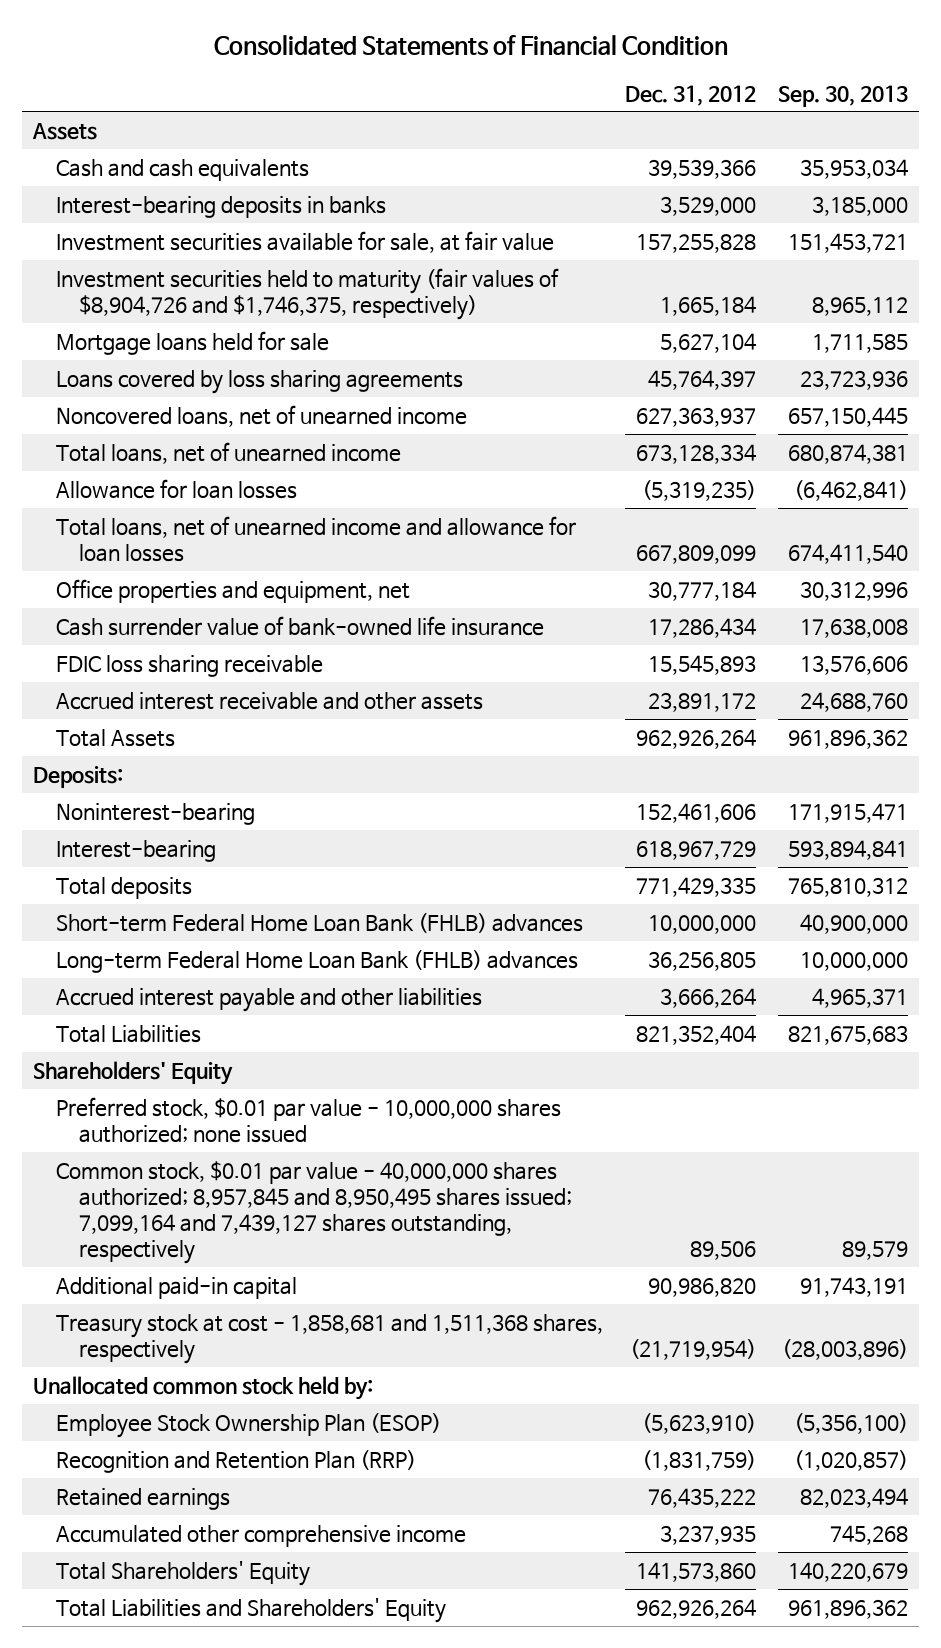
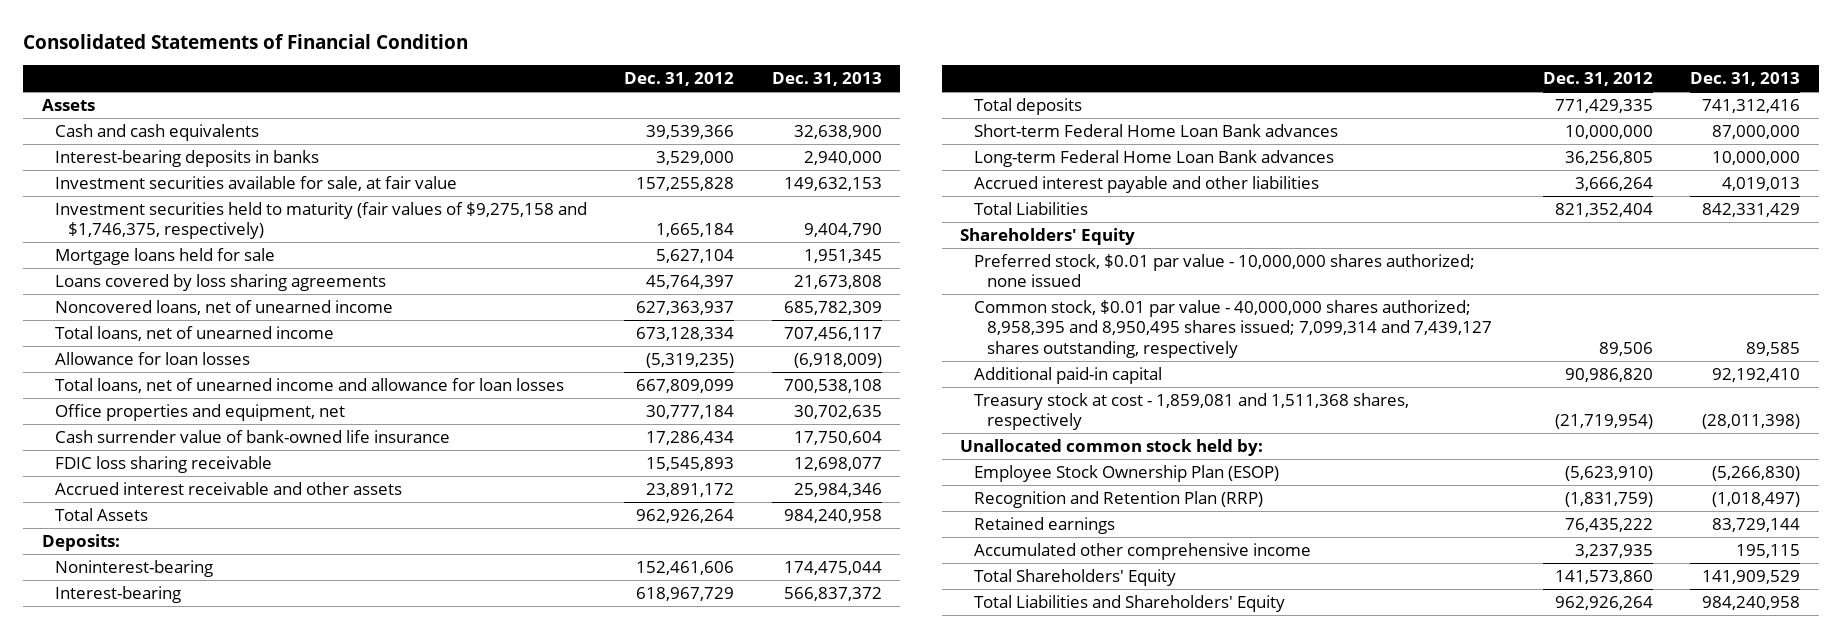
- | Dec. 31, 2012 | Sep. 30, 2013
+ | Dec. 31, 2012 | Dec. 31, 2013
- Investment securities held to maturity (fair values of $8,904,726 and $1,746,375, respectively) | 1,665,184 | 8,965,112
+ Investment securities held to maturity (fair values of $9,275,158 and $1,746,375, respectively) | 1,665,184 | 9,404,790
- Short-term Federal Home Loan Bank (FHLB) advances | 10,000,000 | 40,900,000
- Long-term Federal Home Loan Bank (FHLB) advances | 36,256,805 | 10,000,000
+ Short-term Federal Home Loan Bank advances | 10,000,000 | 87,000,000
+ Long-term Federal Home Loan Bank advances | 36,256,805 | 10,000,000
- Common stock, $0.01 par value - 40,000,000 shares authorized; 8,957,845 and 8,950,495 shares issued; 7,099,164 and 7,439,127 shares outstanding, respectively | 89,506 | 89,579
+ Common stock, $0.01 par value - 40,000,000 shares authorized; 8,958,395 and 8,950,495 shares issued; 7,099,314 and 7,439,127 shares outstanding, respectively | 89,506 | 89,585
- Treasury stock at cost - 1,858,681 and 1,511,368 shares, respectively | (21,719,954) | (28,003,896)
+ Treasury stock at cost - 1,859,081 and 1,511,368 shares, respectively | (21,719,954) | (28,011,398)

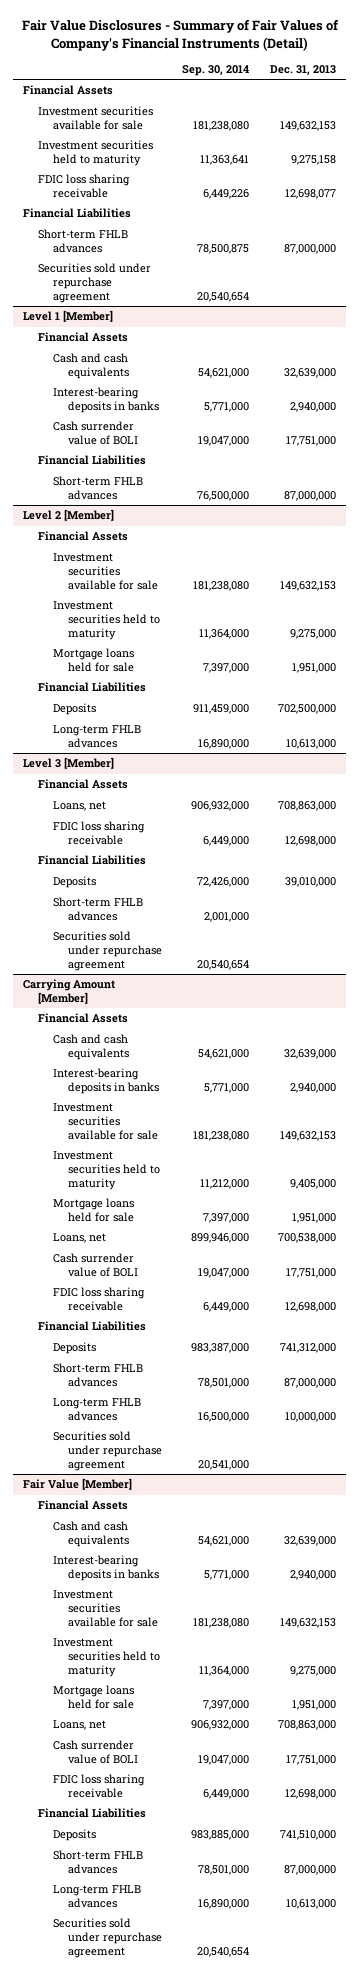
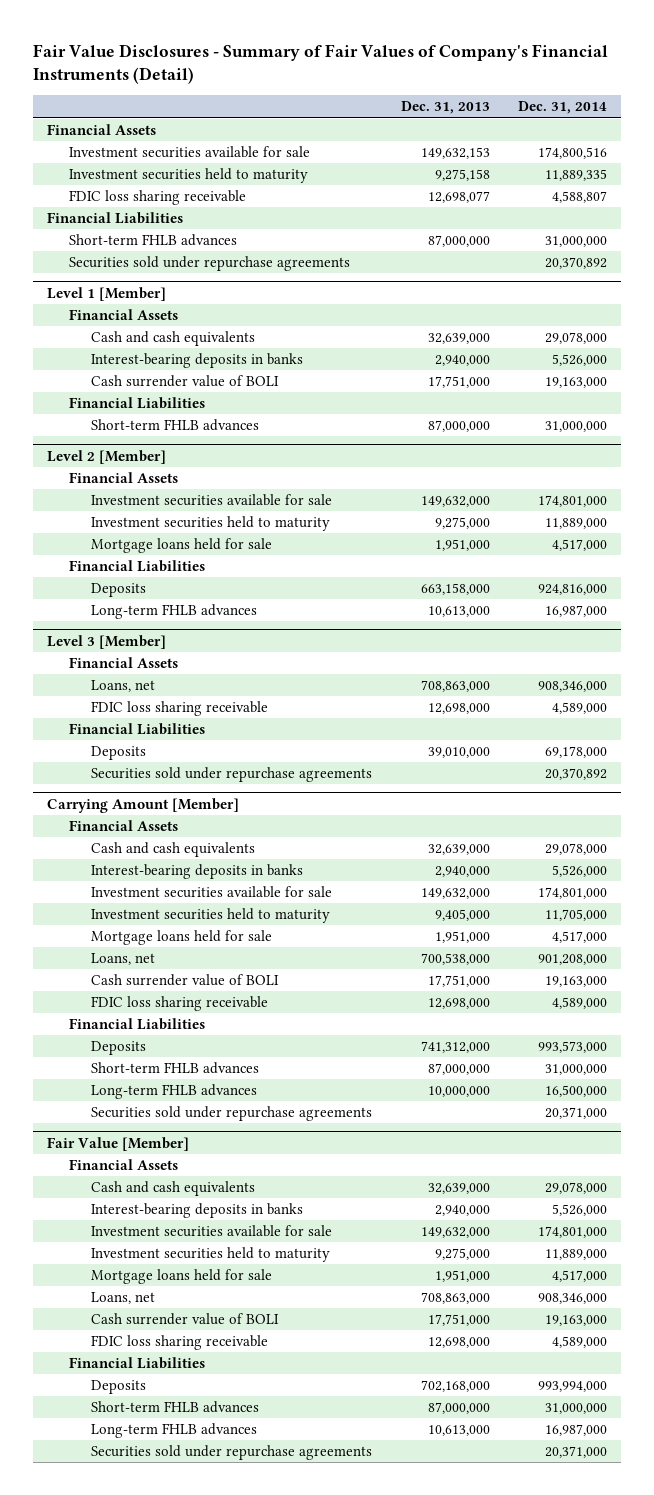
- | Sep. 30, 2014 | Dec. 31, 2013
+ | Dec. 31, 2013 | Dec. 31, 2014
- Securities sold under repurchase agreement | 20,540,654 |
+ Securities sold under repurchase agreements | | 20,370,892
@ Level 2 [Member]
- Investment securities available for sale | 181,238,080 | 149,632,153
+ Investment securities available for sale | 149,632,000 | 174,801,000
- Deposits | 911,459,000 | 702,500,000
+ Deposits | 663,158,000 | 924,816,000
@ Level 3 [Member]
- Short-term FHLB advances | 2,001,000 |
- Securities sold under repurchase agreement | 20,540,654 |
+ Securities sold under repurchase agreements | | 20,370,892
@ Carrying Amount [Member]
- Investment securities available for sale | 181,238,080 | 149,632,153
+ Investment securities available for sale | 149,632,000 | 174,801,000
- Securities sold under repurchase agreement | 20,541,000 |
+ Securities sold under repurchase agreements | | 20,371,000
@ Fair Value [Member]
- Investment securities available for sale | 181,238,080 | 149,632,153
+ Investment securities available for sale | 149,632,000 | 174,801,000
- Deposits | 983,885,000 | 741,510,000
+ Deposits | 702,168,000 | 993,994,000
- Securities sold under repurchase agreement | 20,540,654 |
+ Securities sold under repurchase agreements | | 20,371,000

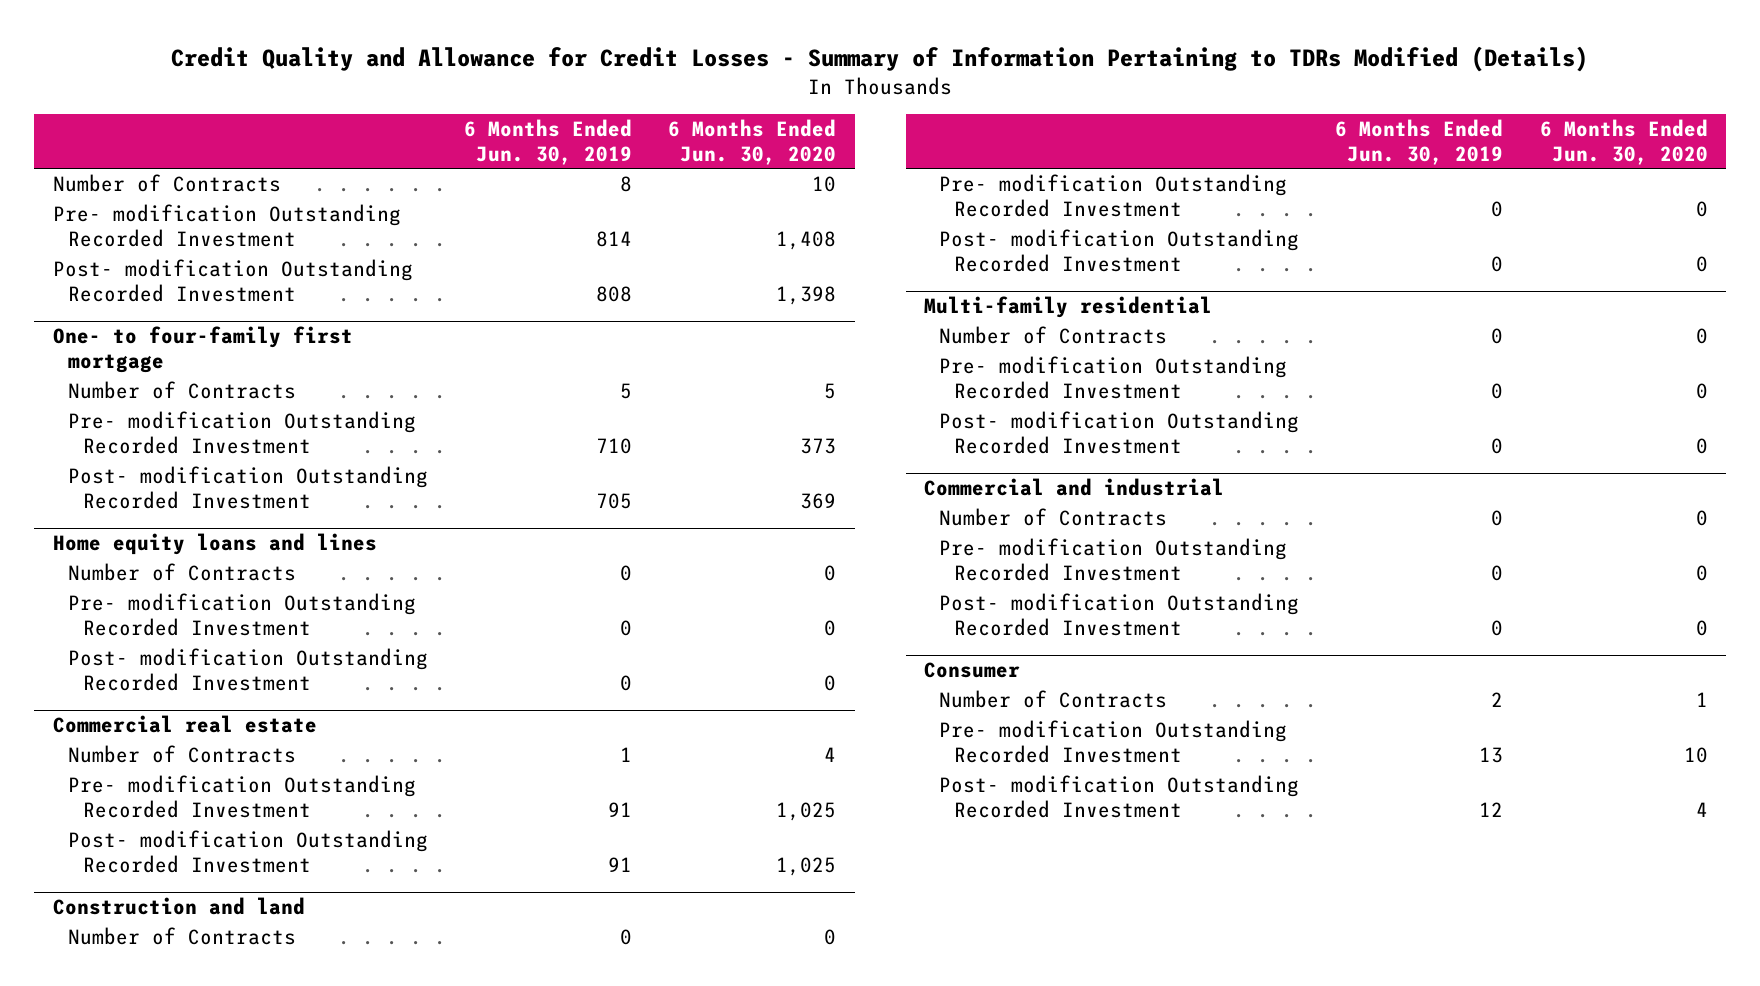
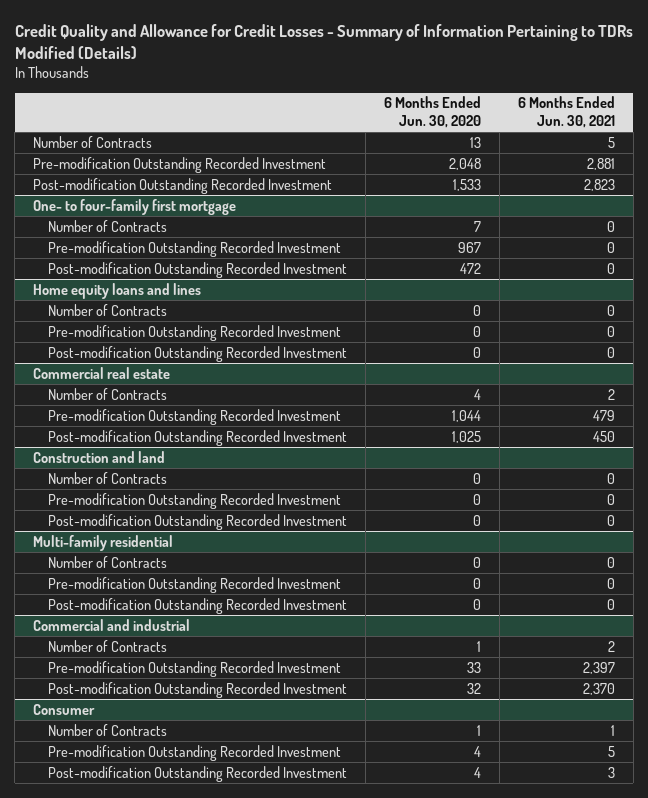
- | 6 Months Ended Jun. 30, 2019 | 6 Months Ended Jun. 30, 2020
+ | 6 Months Ended Jun. 30, 2020 | 6 Months Ended Jun. 30, 2021
- Number of Contracts | 8 | 10
- Pre- modification Outstanding Recorded Investment | 814 | 1,408
- Post- modification Outstanding Recorded Investment | 808 | 1,398
+ Number of Contracts | 13 | 5
+ Pre-modification Outstanding Recorded Investment | 2,048 | 2,881
+ Post-modification Outstanding Recorded Investment | 1,533 | 2,823
@ One- to four-family first mortgage
- Number of Contracts | 5 | 5
- Pre- modification Outstanding Recorded Investment | 710 | 373
- Post- modification Outstanding Recorded Investment | 705 | 369
+ Number of Contracts | 7 | 0
+ Pre-modification Outstanding Recorded Investment | 967 | 0
+ Post-modification Outstanding Recorded Investment | 472 | 0
@ Home equity loans and lines
- Pre- modification Outstanding Recorded Investment | 0 | 0
- Post- modification Outstanding Recorded Investment | 0 | 0
+ Pre-modification Outstanding Recorded Investment | 0 | 0
+ Post-modification Outstanding Recorded Investment | 0 | 0
@ Commercial real estate
- Pre- modification Outstanding Recorded Investment | 91 | 1,025
- Post- modification Outstanding Recorded Investment | 91 | 1,025
+ Pre-modification Outstanding Recorded Investment | 1,044 | 479
+ Post-modification Outstanding Recorded Investment | 1,025 | 450
@ Construction and land
- Pre- modification Outstanding Recorded Investment | 0 | 0
- Post- modification Outstanding Recorded Investment | 0 | 0
+ Pre-modification Outstanding Recorded Investment | 0 | 0
+ Post-modification Outstanding Recorded Investment | 0 | 0
@ Multi-family residential
- Pre- modification Outstanding Recorded Investment | 0 | 0
- Post- modification Outstanding Recorded Investment | 0 | 0
+ Pre-modification Outstanding Recorded Investment | 0 | 0
+ Post-modification Outstanding Recorded Investment | 0 | 0
@ Commercial and industrial
- Number of Contracts | 0 | 0
- Pre- modification Outstanding Recorded Investment | 0 | 0
- Post- modification Outstanding Recorded Investment | 0 | 0
+ Number of Contracts | 1 | 2
+ Pre-modification Outstanding Recorded Investment | 33 | 2,397
+ Post-modification Outstanding Recorded Investment | 32 | 2,370
@ Consumer
- Pre- modification Outstanding Recorded Investment | 13 | 10
- Post- modification Outstanding Recorded Investment | 12 | 4
+ Pre-modification Outstanding Recorded Investment | 4 | 5
+ Post-modification Outstanding Recorded Investment | 4 | 3

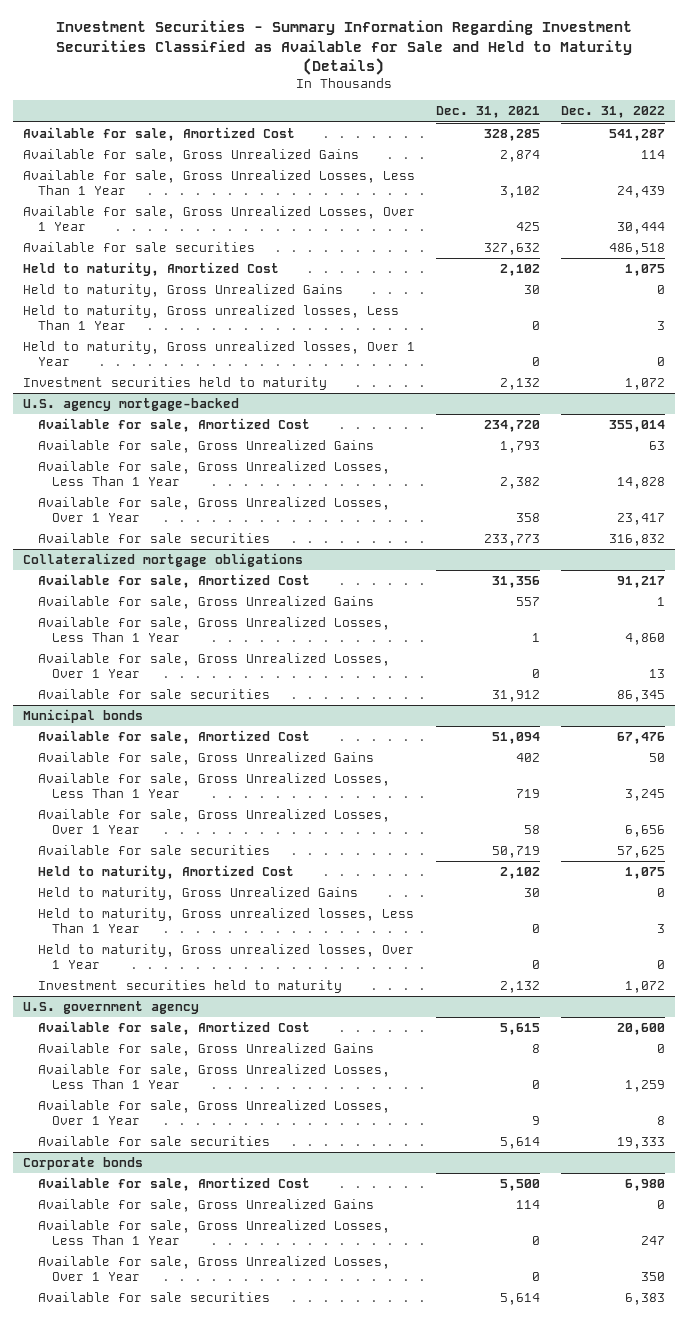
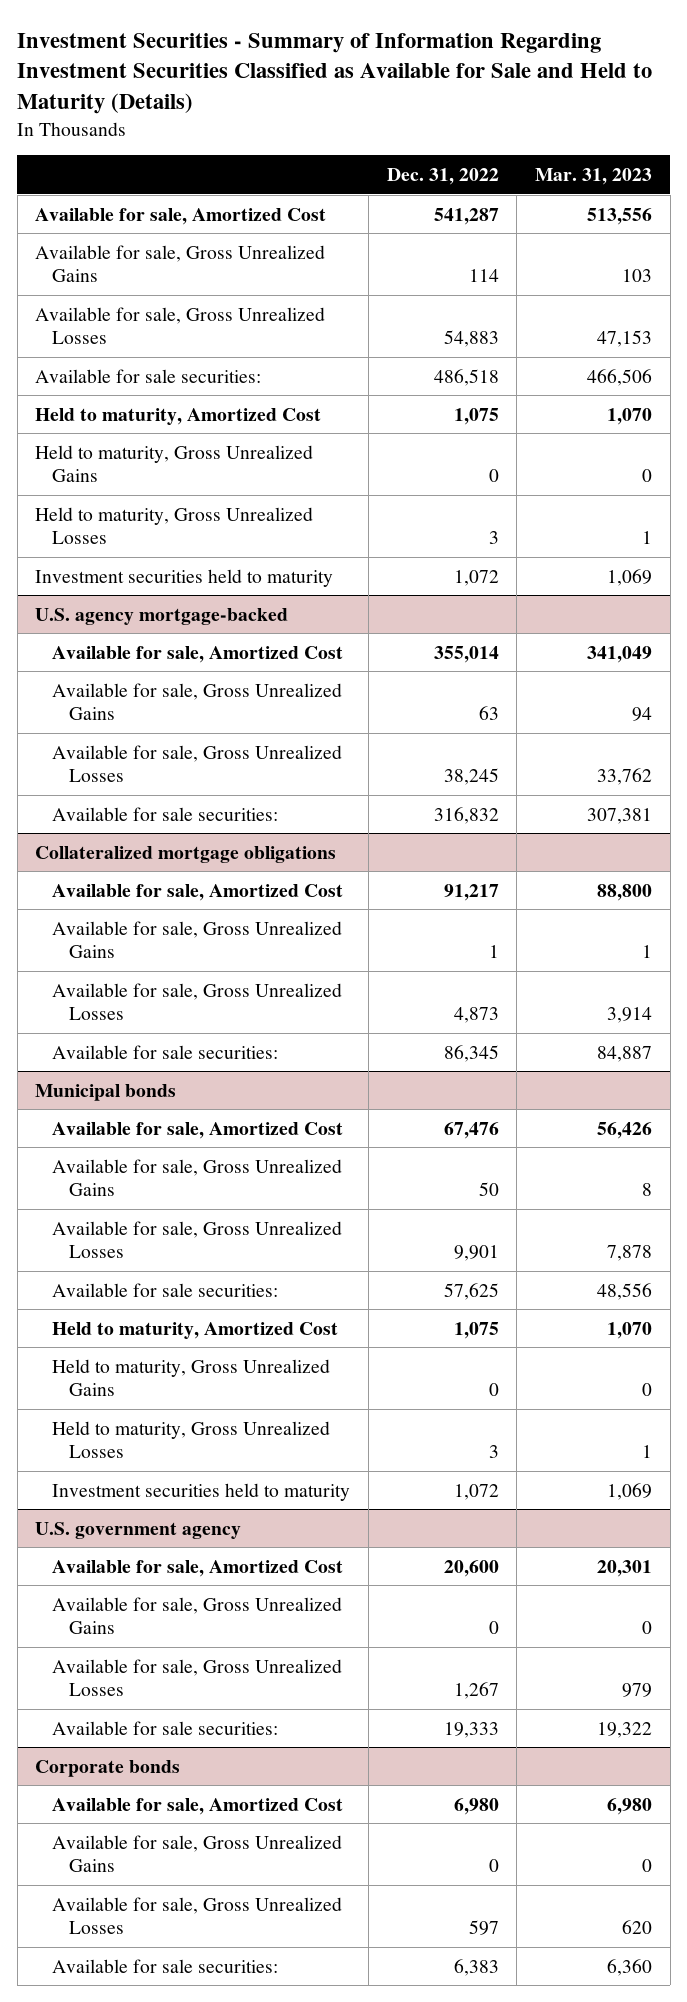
- Investment Securities - Summary Information Regarding Investment Securities Classified as Available for Sale and Held to Maturity (Details)
+ Investment Securities - Summary of Information Regarding Investment Securities Classified as Available for Sale and Held to Maturity (Details)
- | Dec. 31, 2021 | Dec. 31, 2022
+ | Dec. 31, 2022 | Mar. 31, 2023
- Available for sale, Gross Unrealized Losses, Less Than 1 Year | 3,102 | 24,439
- Available for sale, Gross Unrealized Losses, Over 1 Year | 425 | 30,444
- Available for sale securities | 327,632 | 486,518
+ Available for sale, Gross Unrealized Losses | 54,883 | 47,153
+ Available for sale securities: | 486,518 | 466,506
- Held to maturity, Gross unrealized losses, Less Than 1 Year | 0 | 3
- Held to maturity, Gross unrealized losses, Over 1 Year | 0 | 0
+ Held to maturity, Gross Unrealized Losses | 3 | 1
@ U.S. agency mortgage-backed
- Available for sale, Gross Unrealized Losses, Less Than 1 Year | 2,382 | 14,828
- Available for sale, Gross Unrealized Losses, Over 1 Year | 358 | 23,417
- Available for sale securities | 233,773 | 316,832
+ Available for sale, Gross Unrealized Losses | 38,245 | 33,762
+ Available for sale securities: | 316,832 | 307,381
@ Collateralized mortgage obligations
- Available for sale, Gross Unrealized Losses, Less Than 1 Year | 1 | 4,860
- Available for sale, Gross Unrealized Losses, Over 1 Year | 0 | 13
- Available for sale securities | 31,912 | 86,345
+ Available for sale, Gross Unrealized Losses | 4,873 | 3,914
+ Available for sale securities: | 86,345 | 84,887
@ Municipal bonds
- Available for sale, Gross Unrealized Losses, Less Than 1 Year | 719 | 3,245
- Available for sale, Gross Unrealized Losses, Over 1 Year | 58 | 6,656
- Available for sale securities | 50,719 | 57,625
+ Available for sale, Gross Unrealized Losses | 9,901 | 7,878
+ Available for sale securities: | 57,625 | 48,556
- Held to maturity, Gross unrealized losses, Less Than 1 Year | 0 | 3
- Held to maturity, Gross unrealized losses, Over 1 Year | 0 | 0
+ Held to maturity, Gross Unrealized Losses | 3 | 1
@ U.S. government agency
- Available for sale, Gross Unrealized Losses, Less Than 1 Year | 0 | 1,259
- Available for sale, Gross Unrealized Losses, Over 1 Year | 9 | 8
- Available for sale securities | 5,614 | 19,333
+ Available for sale, Gross Unrealized Losses | 1,267 | 979
+ Available for sale securities: | 19,333 | 19,322
@ Corporate bonds
- Available for sale, Gross Unrealized Losses, Less Than 1 Year | 0 | 247
- Available for sale, Gross Unrealized Losses, Over 1 Year | 0 | 350
- Available for sale securities | 5,614 | 6,383
+ Available for sale, Gross Unrealized Losses | 597 | 620
+ Available for sale securities: | 6,383 | 6,360

